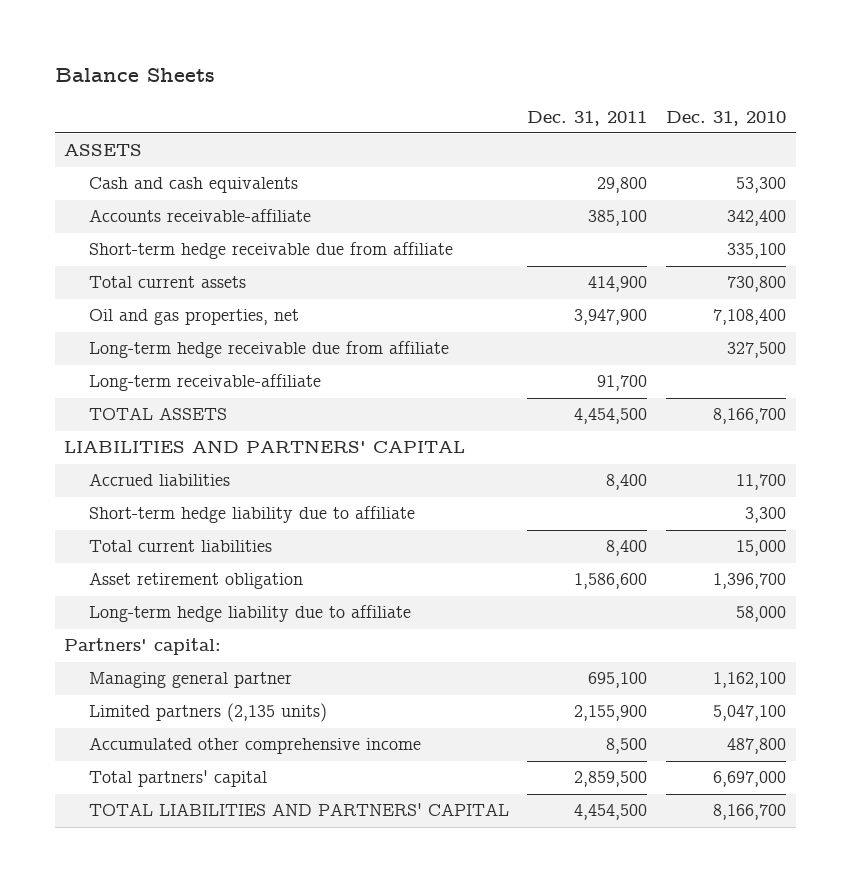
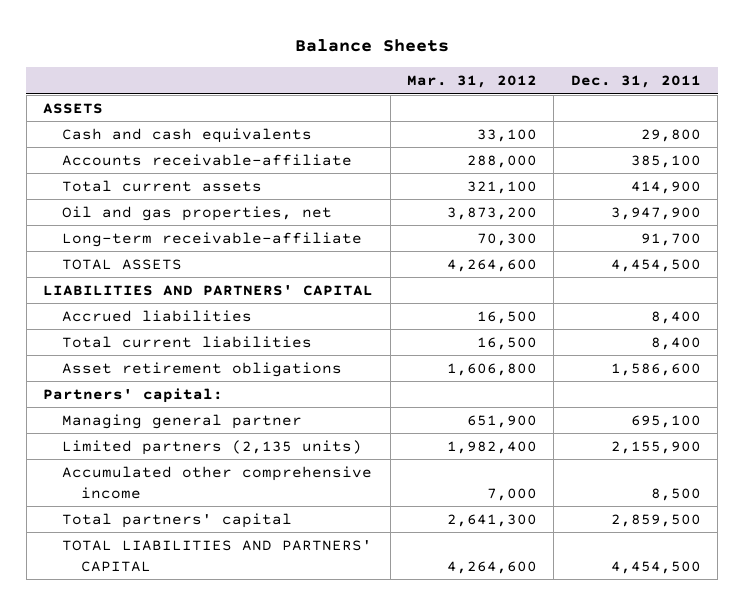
- | Dec. 31, 2011 | Dec. 31, 2010
+ | Mar. 31, 2012 | Dec. 31, 2011
- Short-term hedge receivable due from affiliate | | 335,100
- Long-term hedge receivable due from affiliate | | 327,500
- Short-term hedge liability due to affiliate | | 3,300
- Asset retirement obligation | 1,586,600 | 1,396,700
- Long-term hedge liability due to affiliate | | 58,000
+ Asset retirement obligations | 1,606,800 | 1,586,600

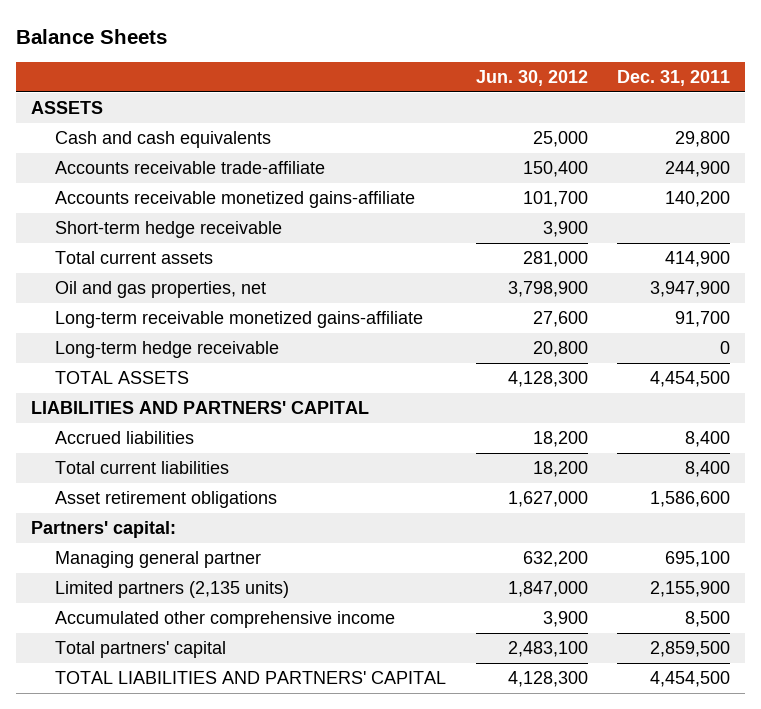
- | Mar. 31, 2012 | Dec. 31, 2011
+ | Jun. 30, 2012 | Dec. 31, 2011
- Accounts receivable-affiliate | 288,000 | 385,100
+ Accounts receivable trade-affiliate | 150,400 | 244,900
+ Accounts receivable monetized gains-affiliate | 101,700 | 140,200
+ Short-term hedge receivable | 3,900 |
- Long-term receivable-affiliate | 70,300 | 91,700
+ Long-term receivable monetized gains-affiliate | 27,600 | 91,700
+ Long-term hedge receivable | 20,800 | 0

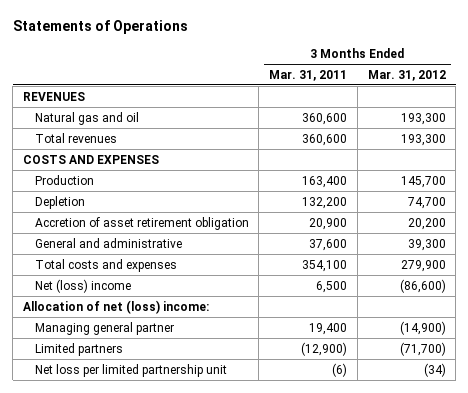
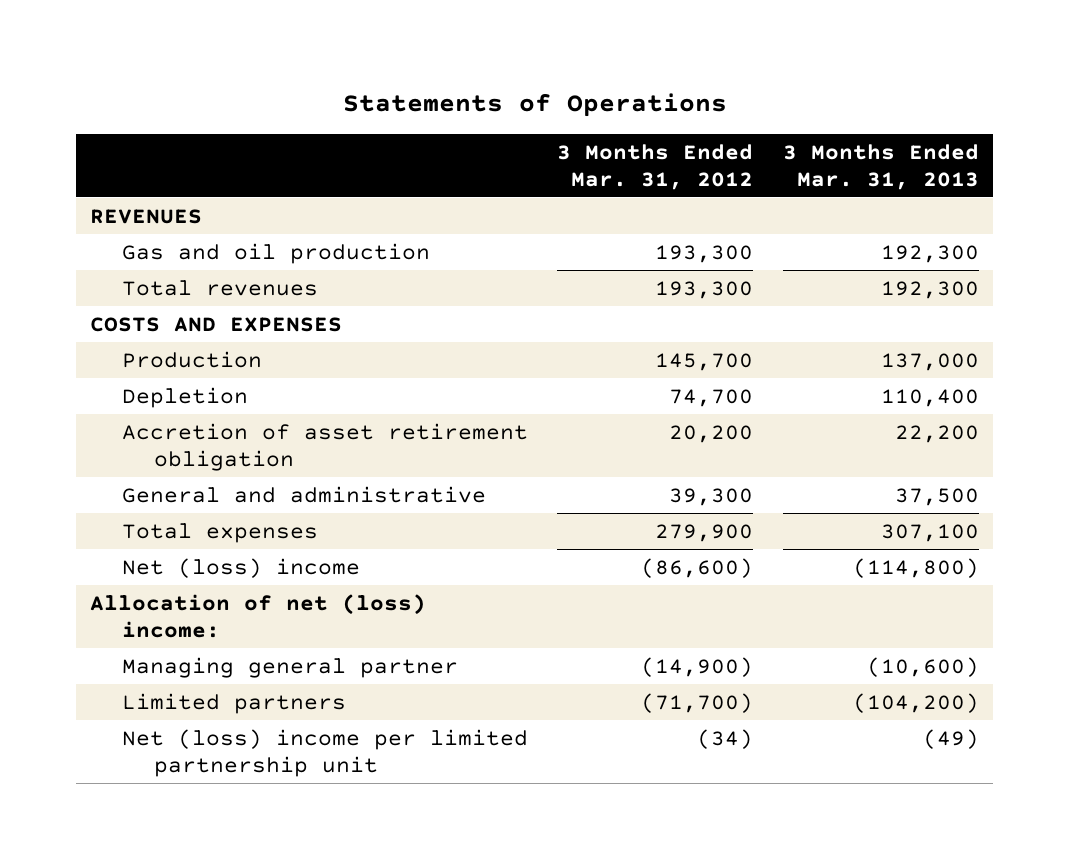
- | 3 Months Ended Mar. 31, 2011 | 3 Months Ended Mar. 31, 2012
+ | 3 Months Ended Mar. 31, 2012 | 3 Months Ended Mar. 31, 2013
- Natural gas and oil | 360,600 | 193,300
+ Gas and oil production | 193,300 | 192,300
- Total costs and expenses | 354,100 | 279,900
+ Total expenses | 279,900 | 307,100
- Net loss per limited partnership unit | (6) | (34)
+ Net (loss) income per limited partnership unit | (34) | (49)

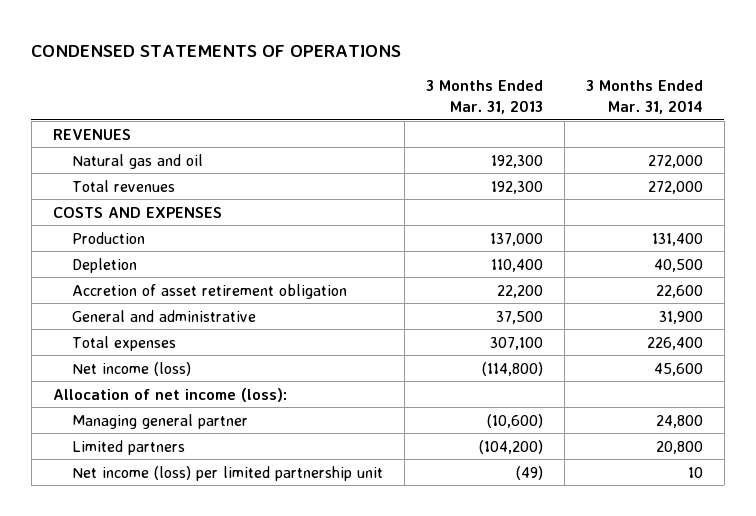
- Statements of Operations
+ CONDENSED STATEMENTS OF OPERATIONS
- | 3 Months Ended Mar. 31, 2012 | 3 Months Ended Mar. 31, 2013
+ | 3 Months Ended Mar. 31, 2013 | 3 Months Ended Mar. 31, 2014
- Gas and oil production | 193,300 | 192,300
+ Natural gas and oil | 192,300 | 272,000
- Net (loss) income | (86,600) | (114,800)
- Allocation of net (loss) income:
+ Net income (loss) | (114,800) | 45,600
+ Allocation of net income (loss):
- Net (loss) income per limited partnership unit | (34) | (49)
+ Net income (loss) per limited partnership unit | (49) | 10

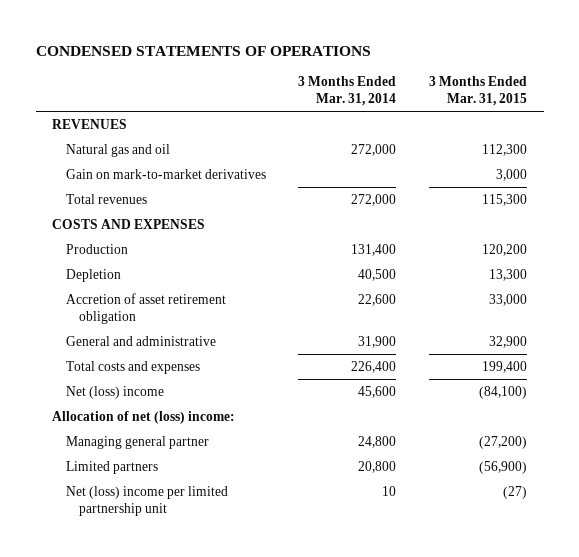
- | 3 Months Ended Mar. 31, 2013 | 3 Months Ended Mar. 31, 2014
+ | 3 Months Ended Mar. 31, 2014 | 3 Months Ended Mar. 31, 2015
+ Gain on mark-to-market derivatives | | 3,000
- Total expenses | 307,100 | 226,400
- Net income (loss) | (114,800) | 45,600
- Allocation of net income (loss):
+ Total costs and expenses | 226,400 | 199,400
+ Net (loss) income | 45,600 | (84,100)
+ Allocation of net (loss) income:
- Net income (loss) per limited partnership unit | (49) | 10
+ Net (loss) income per limited partnership unit | 10 | (27)

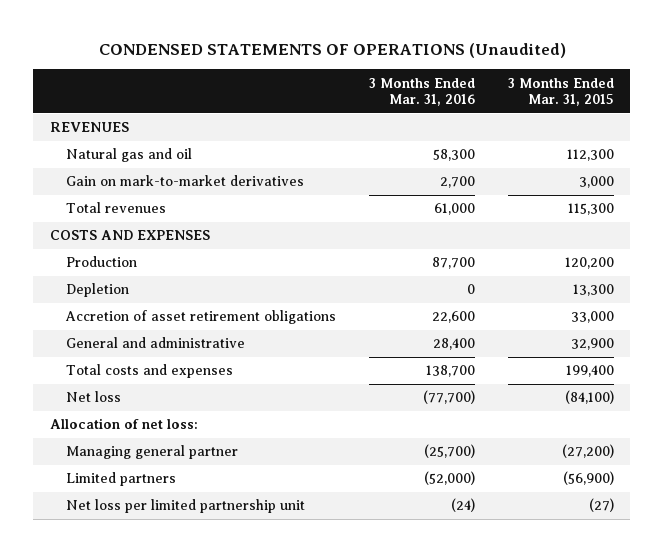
- CONDENSED STATEMENTS OF OPERATIONS
+ CONDENSED STATEMENTS OF OPERATIONS (Unaudited)
- | 3 Months Ended Mar. 31, 2014 | 3 Months Ended Mar. 31, 2015
+ | 3 Months Ended Mar. 31, 2016 | 3 Months Ended Mar. 31, 2015
- Accretion of asset retirement obligation | 22,600 | 33,000
+ Accretion of asset retirement obligations | 22,600 | 33,000
- Net (loss) income | 45,600 | (84,100)
- Allocation of net (loss) income:
+ Net loss | (77,700) | (84,100)
+ Allocation of net loss:
- Net (loss) income per limited partnership unit | 10 | (27)
+ Net loss per limited partnership unit | (24) | (27)

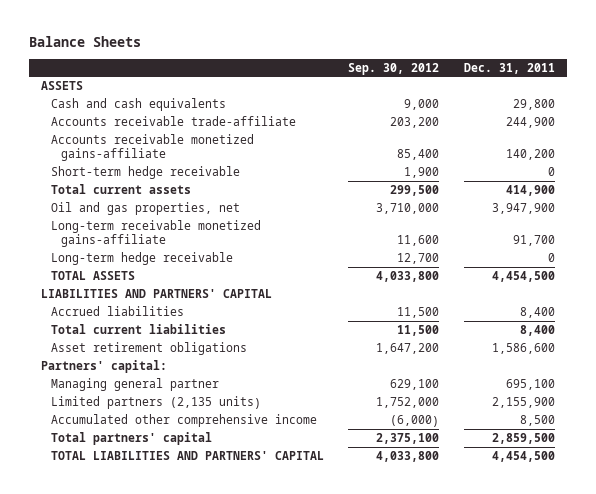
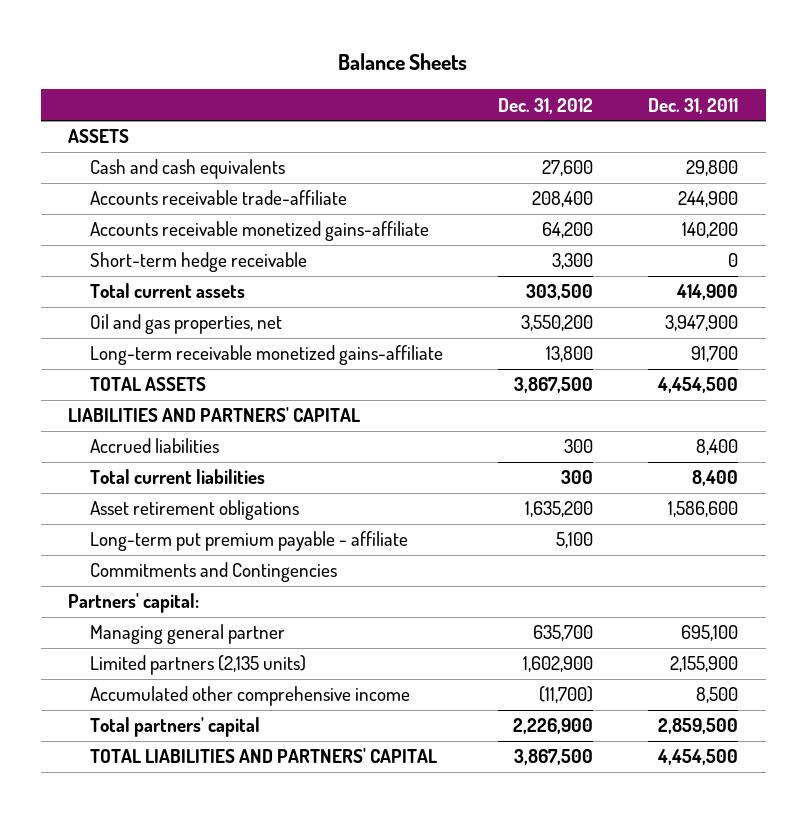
- | Sep. 30, 2012 | Dec. 31, 2011
+ | Dec. 31, 2012 | Dec. 31, 2011
- Long-term hedge receivable | 12,700 | 0
+ Long-term put premium payable - affiliate | 5,100 |
+ Commitments and Contingencies

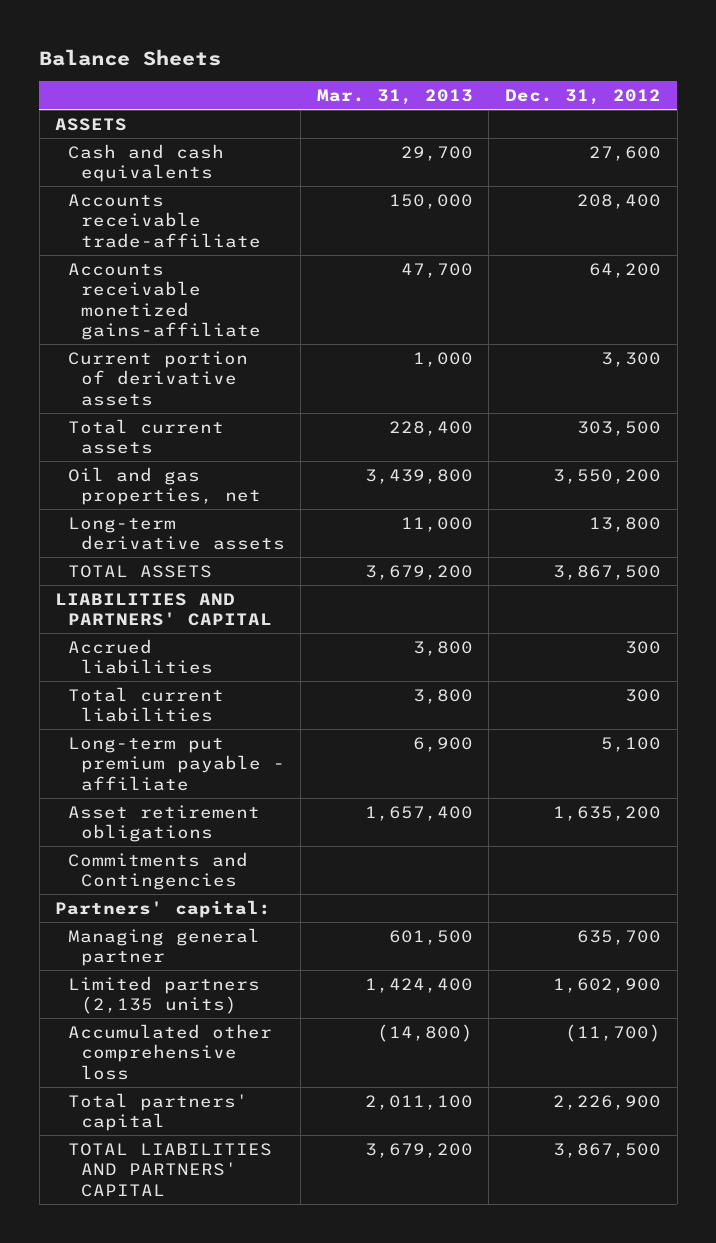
- | Dec. 31, 2012 | Dec. 31, 2011
+ | Mar. 31, 2013 | Dec. 31, 2012
- Short-term hedge receivable | 3,300 | 0
+ Current portion of derivative assets | 1,000 | 3,300
- Long-term receivable monetized gains-affiliate | 13,800 | 91,700
+ Long-term derivative assets | 11,000 | 13,800
moved down: Asset retirement obligations | 1,657,400 | 1,635,200
- Accumulated other comprehensive income | (11,700) | 8,500
+ Accumulated other comprehensive loss | (14,800) | (11,700)

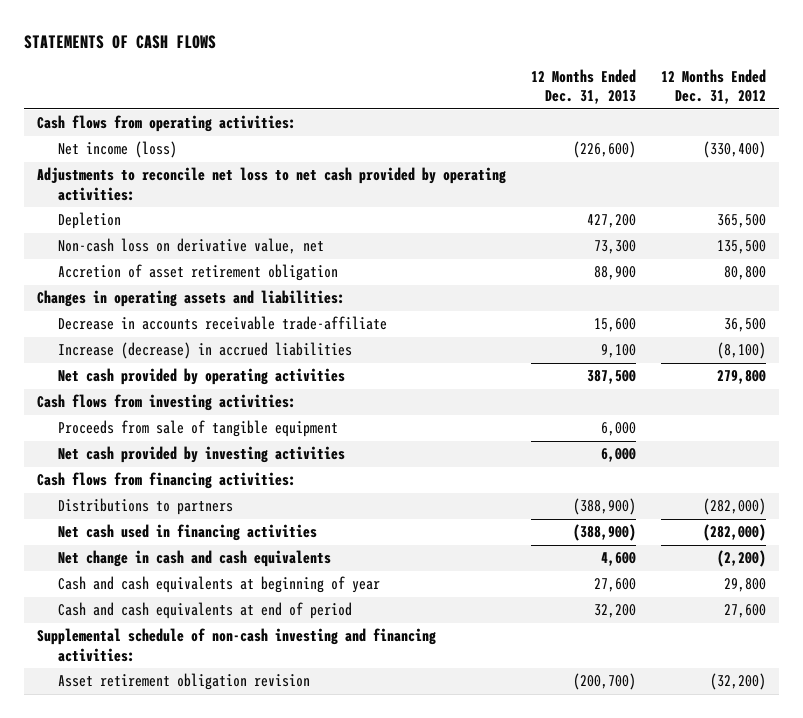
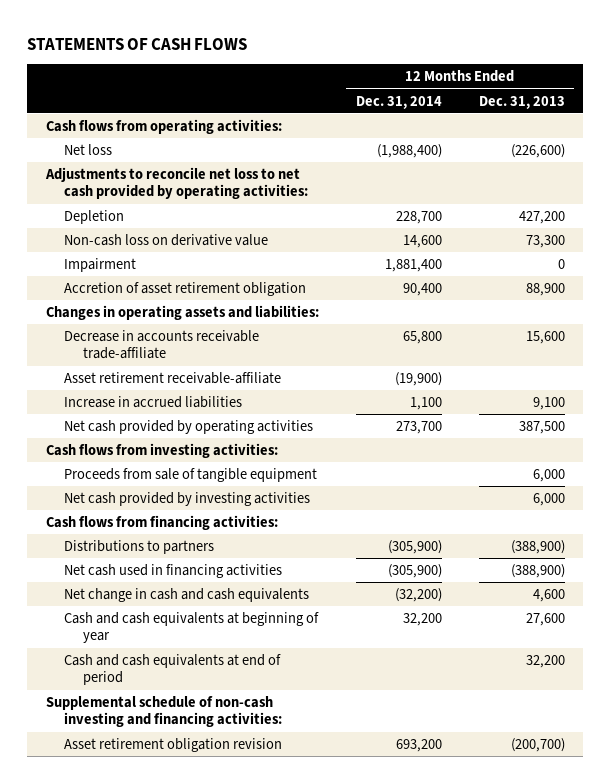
- | 12 Months Ended Dec. 31, 2013 | 12 Months Ended Dec. 31, 2012
+ | 12 Months Ended Dec. 31, 2014 | 12 Months Ended Dec. 31, 2013
- Net income (loss) | (226,600) | (330,400)
+ Net loss | (1,988,400) | (226,600)
- Non-cash loss on derivative value, net | 73,300 | 135,500
+ Non-cash loss on derivative value | 14,600 | 73,300
+ Impairment | 1,881,400 | 0
- Increase (decrease) in accrued liabilities | 9,100 | (8,100)
+ Asset retirement receivable-affiliate | (19,900) |
+ Increase in accrued liabilities | 1,100 | 9,100

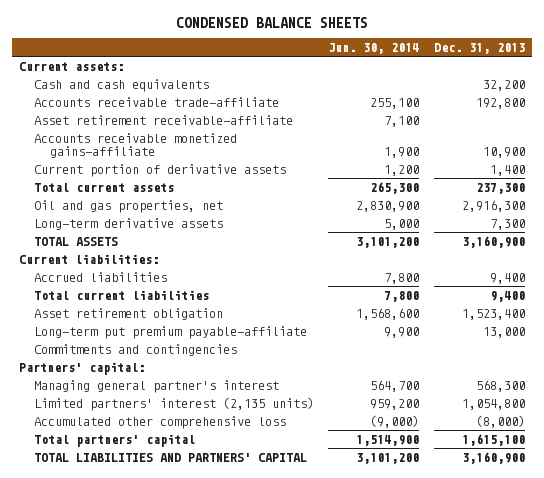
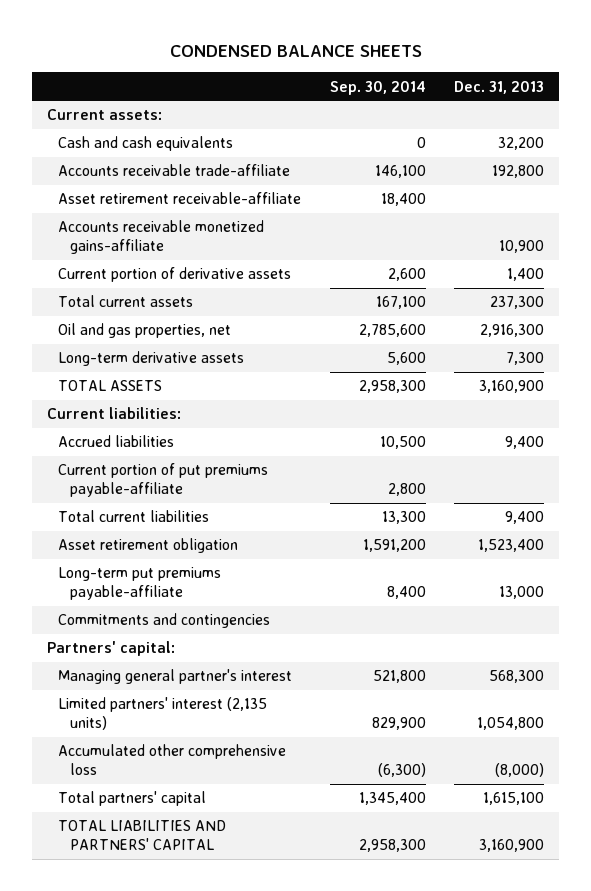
- | Jun. 30, 2014 | Dec. 31, 2013
+ | Sep. 30, 2014 | Dec. 31, 2013
+ Current portion of put premiums payable-affiliate | 2,800 |
- Long-term put premium payable-affiliate | 9,900 | 13,000
+ Long-term put premiums payable-affiliate | 8,400 | 13,000

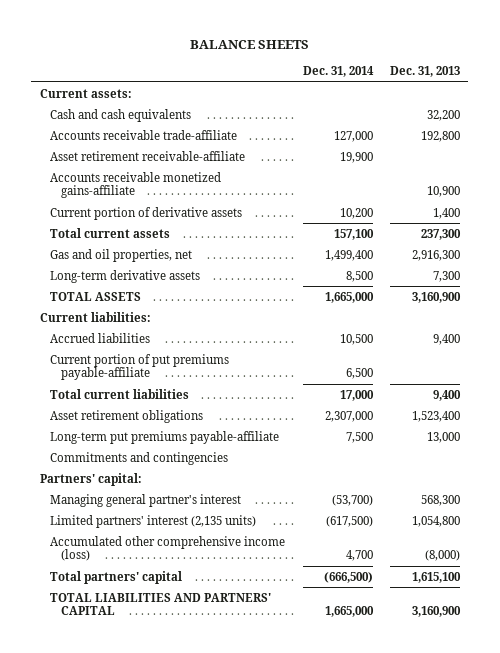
- CONDENSED BALANCE SHEETS
+ BALANCE SHEETS
- | Sep. 30, 2014 | Dec. 31, 2013
+ | Dec. 31, 2014 | Dec. 31, 2013
- Oil and gas properties, net | 2,785,600 | 2,916,300
+ Gas and oil properties, net | 1,499,400 | 2,916,300
- Asset retirement obligation | 1,591,200 | 1,523,400
+ Asset retirement obligations | 2,307,000 | 1,523,400
- Accumulated other comprehensive loss | (6,300) | (8,000)
+ Accumulated other comprehensive income (loss) | 4,700 | (8,000)

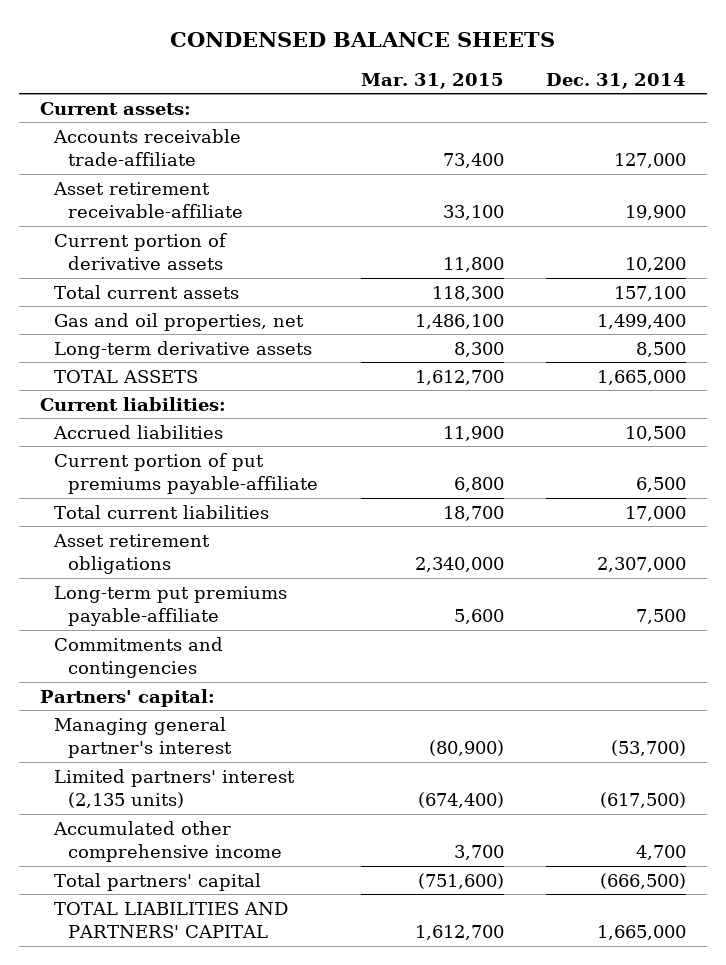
- BALANCE SHEETS
+ CONDENSED BALANCE SHEETS
- | Dec. 31, 2014 | Dec. 31, 2013
+ | Mar. 31, 2015 | Dec. 31, 2014
- Cash and cash equivalents | | 32,200
- Accounts receivable monetized gains-affiliate | | 10,900
- Accumulated other comprehensive income (loss) | 4,700 | (8,000)
+ Accumulated other comprehensive income | 3,700 | 4,700

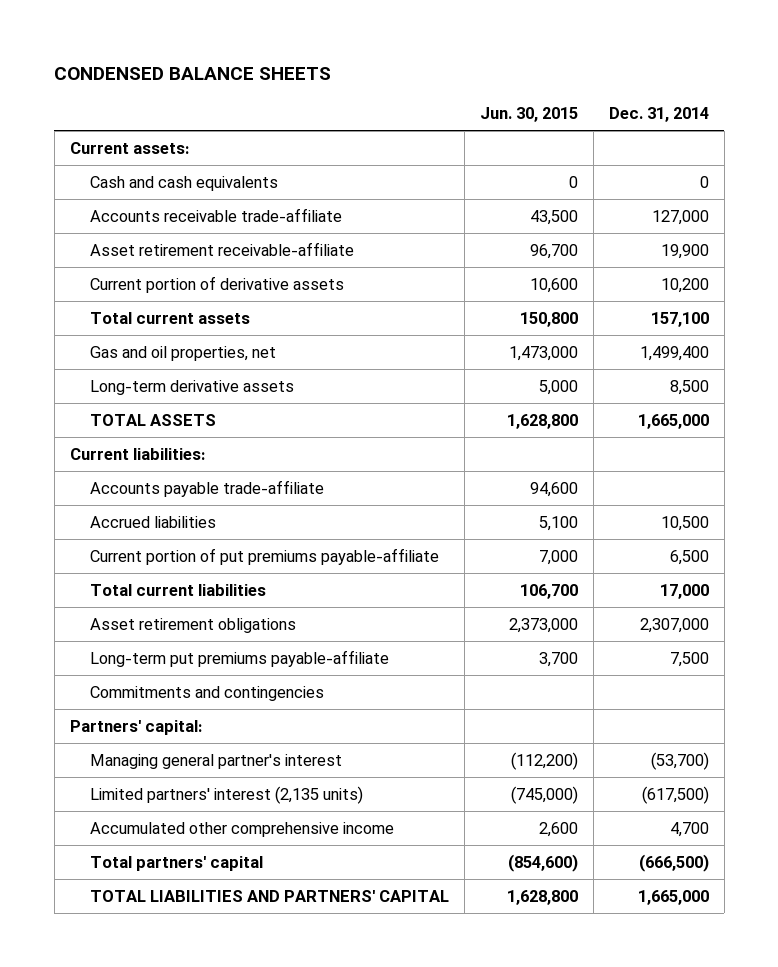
- | Mar. 31, 2015 | Dec. 31, 2014
+ | Jun. 30, 2015 | Dec. 31, 2014
+ Cash and cash equivalents | 0 | 0
+ Accounts payable trade-affiliate | 94,600 |

